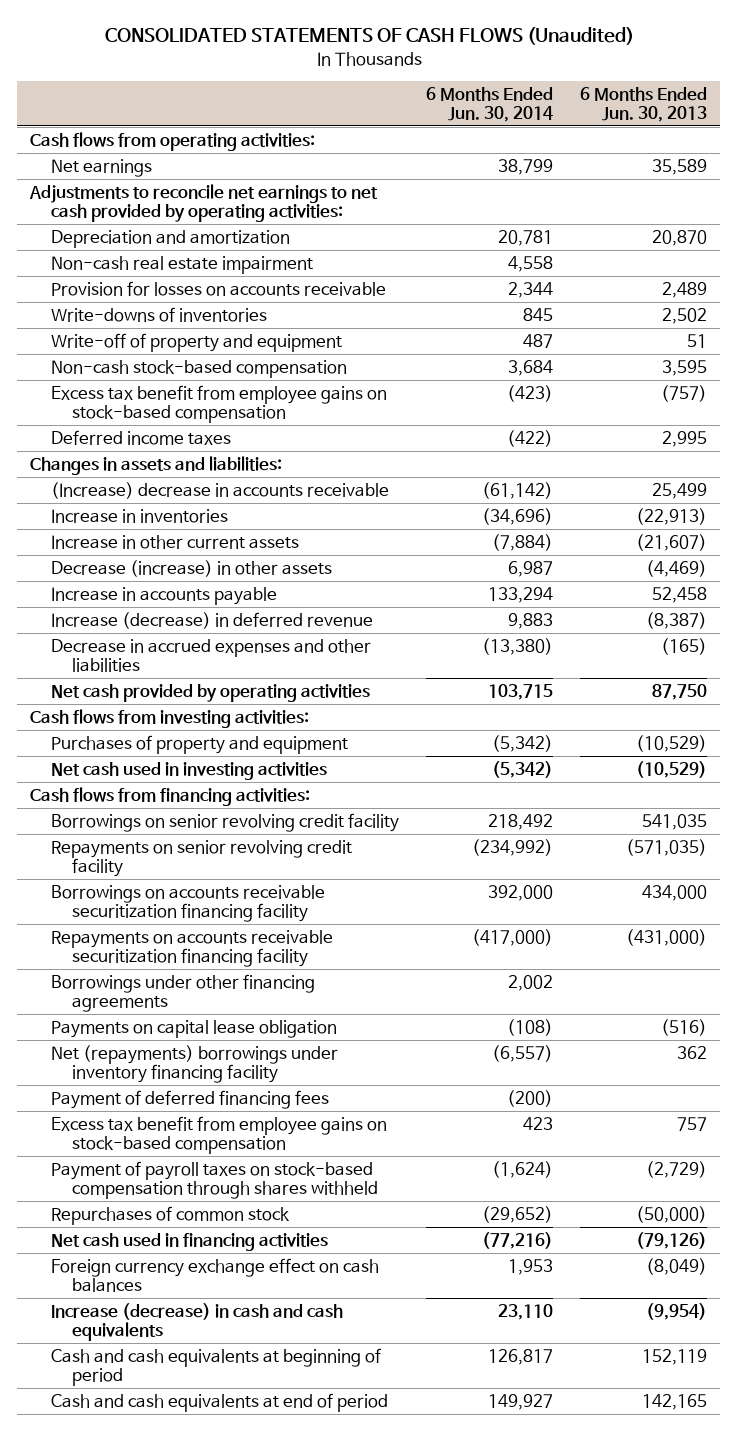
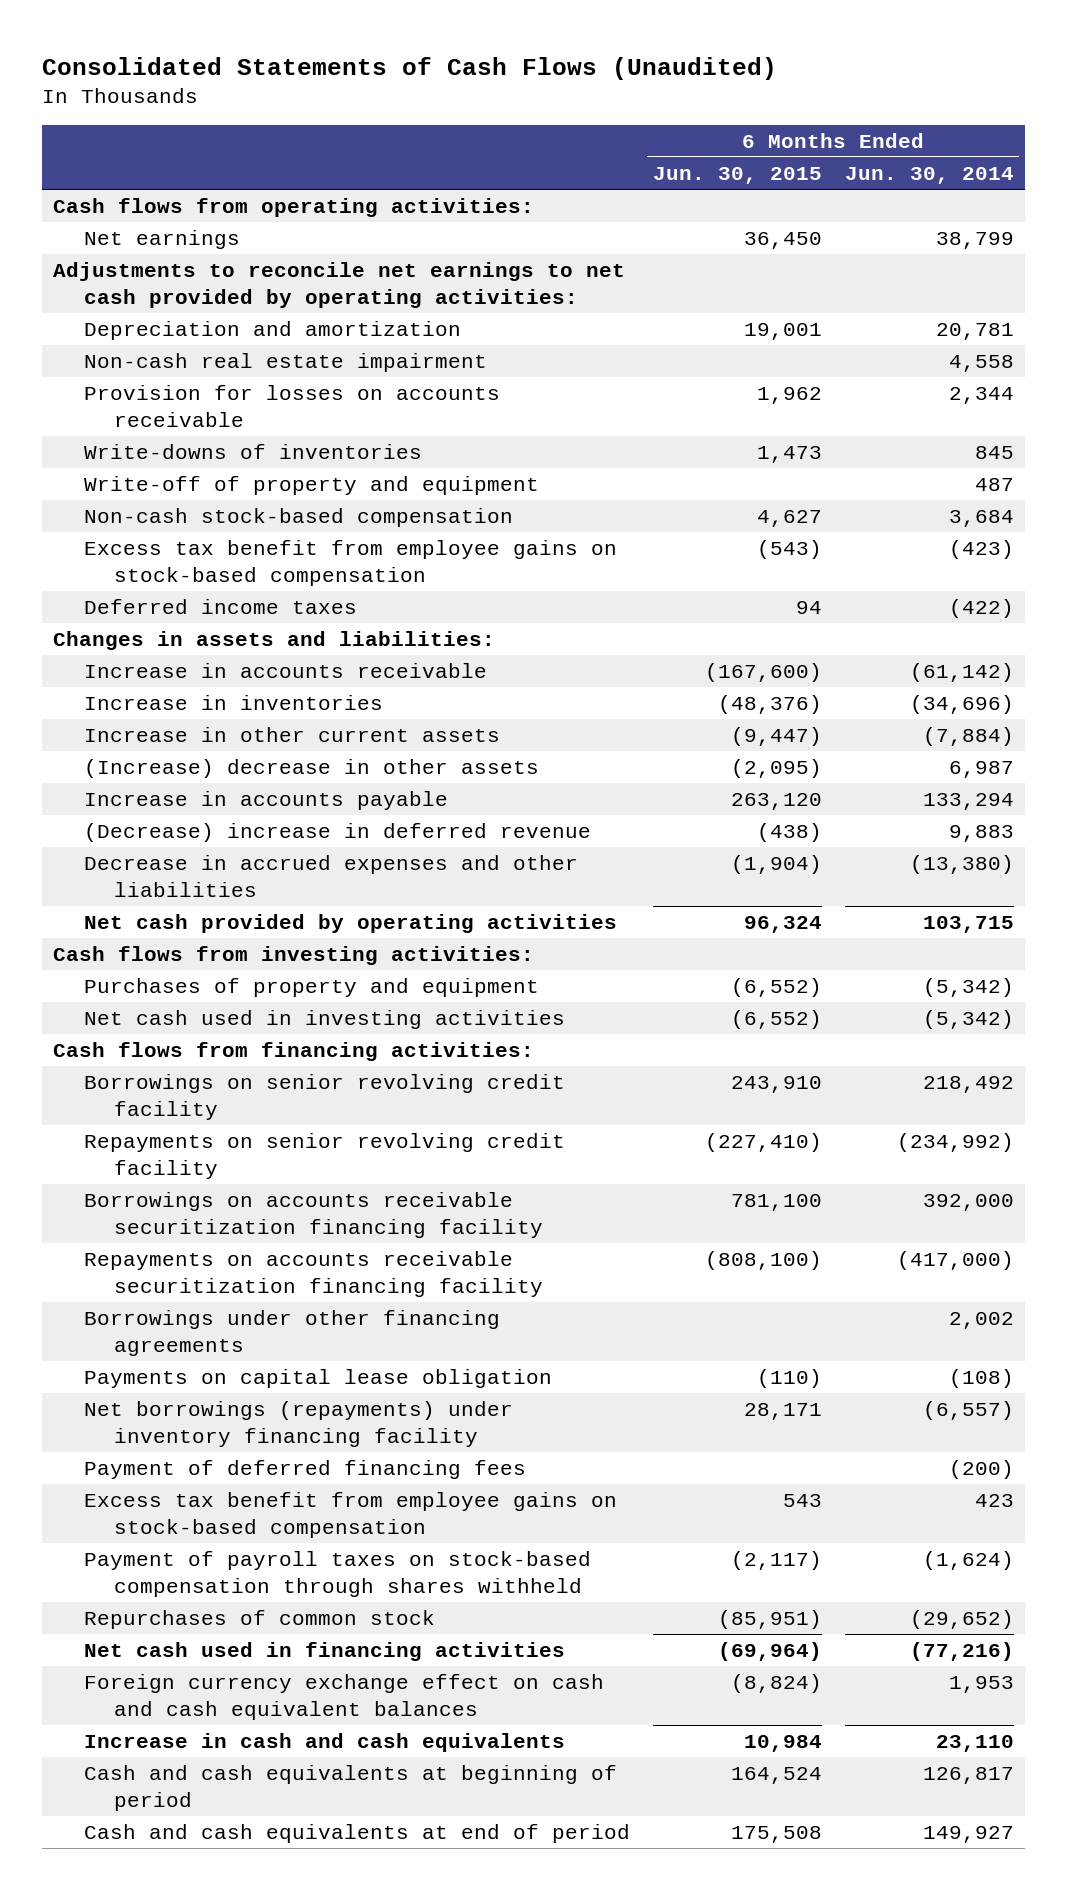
- CONSOLIDATED STATEMENTS OF CASH FLOWS (Unaudited)
+ Consolidated Statements of Cash Flows (Unaudited)
- | 6 Months Ended Jun. 30, 2014 | 6 Months Ended Jun. 30, 2013
+ | 6 Months Ended Jun. 30, 2015 | 6 Months Ended Jun. 30, 2014
- (Increase) decrease in accounts receivable | (61,142) | 25,499
+ Increase in accounts receivable | (167,600) | (61,142)
- Decrease (increase) in other assets | 6,987 | (4,469)
+ (Increase) decrease in other assets | (2,095) | 6,987
- Increase (decrease) in deferred revenue | 9,883 | (8,387)
+ (Decrease) increase in deferred revenue | (438) | 9,883
- Net (repayments) borrowings under inventory financing facility | (6,557) | 362
+ Net borrowings (repayments) under inventory financing facility | 28,171 | (6,557)
- Foreign currency exchange effect on cash balances | 1,953 | (8,049)
- Increase (decrease) in cash and cash equivalents | 23,110 | (9,954)
+ Foreign currency exchange effect on cash and cash equivalent balances | (8,824) | 1,953
+ Increase in cash and cash equivalents | 10,984 | 23,110

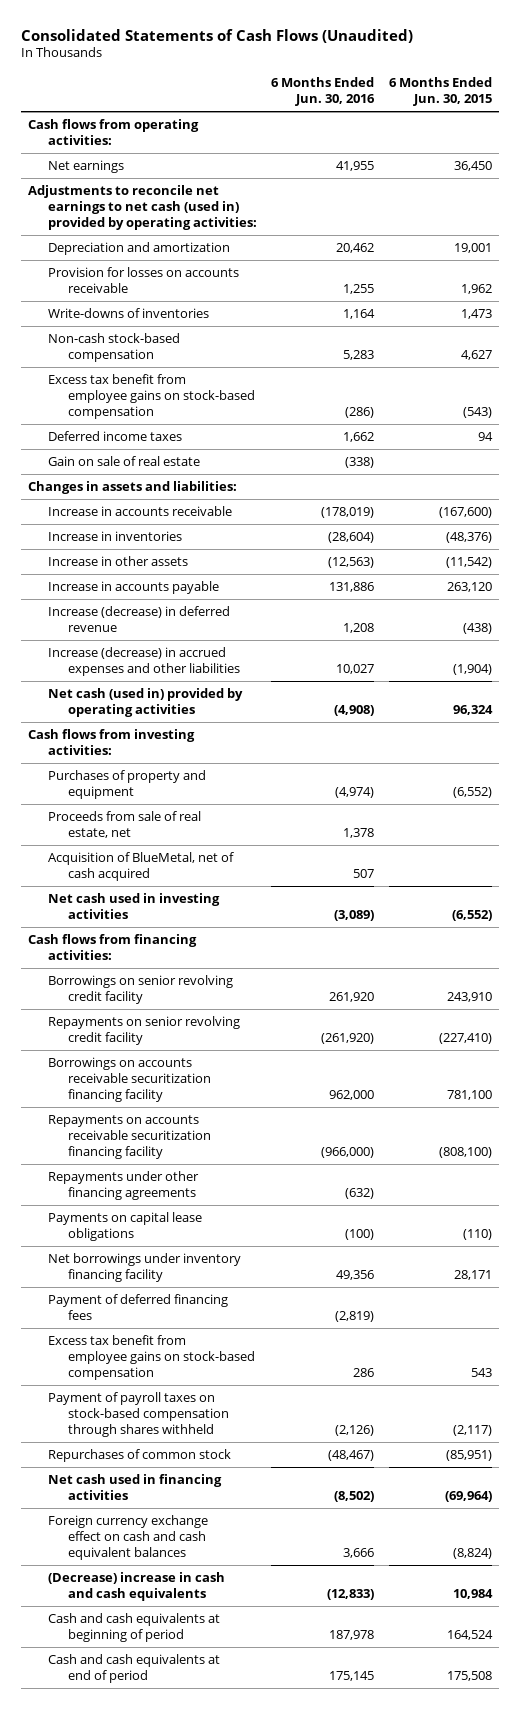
- | 6 Months Ended Jun. 30, 2015 | 6 Months Ended Jun. 30, 2014
+ | 6 Months Ended Jun. 30, 2016 | 6 Months Ended Jun. 30, 2015
- Adjustments to reconcile net earnings to net cash provided by operating activities:
+ Adjustments to reconcile net earnings to net cash (used in) provided by operating activities:
- Non-cash real estate impairment | | 4,558
- Write-off of property and equipment | | 487
+ Gain on sale of real estate | (338) |
- Increase in other current assets | (9,447) | (7,884)
- (Increase) decrease in other assets | (2,095) | 6,987
+ Increase in other assets | (12,563) | (11,542)
- (Decrease) increase in deferred revenue | (438) | 9,883
- Decrease in accrued expenses and other liabilities | (1,904) | (13,380)
- Net cash provided by operating activities | 96,324 | 103,715
+ Increase (decrease) in deferred revenue | 1,208 | (438)
+ Increase (decrease) in accrued expenses and other liabilities | 10,027 | (1,904)
+ Net cash (used in) provided by operating activities | (4,908) | 96,324
+ Proceeds from sale of real estate, net | 1,378 |
+ Acquisition of BlueMetal, net of cash acquired | 507 |
- Borrowings under other financing agreements | | 2,002
- Payments on capital lease obligation | (110) | (108)
- Net borrowings (repayments) under inventory financing facility | 28,171 | (6,557)
+ Repayments under other financing agreements | (632) |
+ Payments on capital lease obligations | (100) | (110)
+ Net borrowings under inventory financing facility | 49,356 | 28,171
- Increase in cash and cash equivalents | 10,984 | 23,110
+ (Decrease) increase in cash and cash equivalents | (12,833) | 10,984

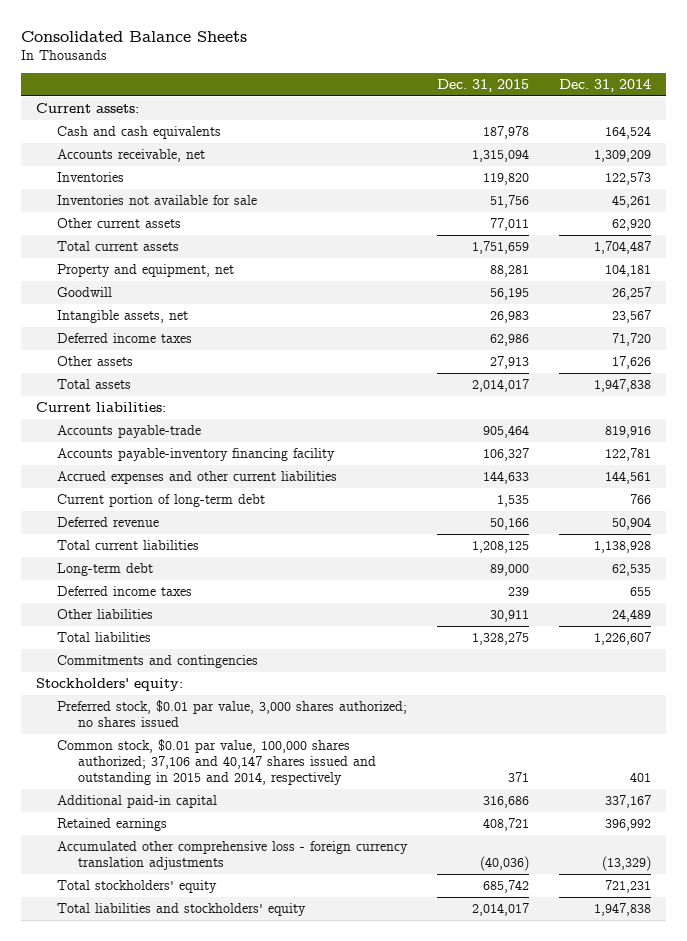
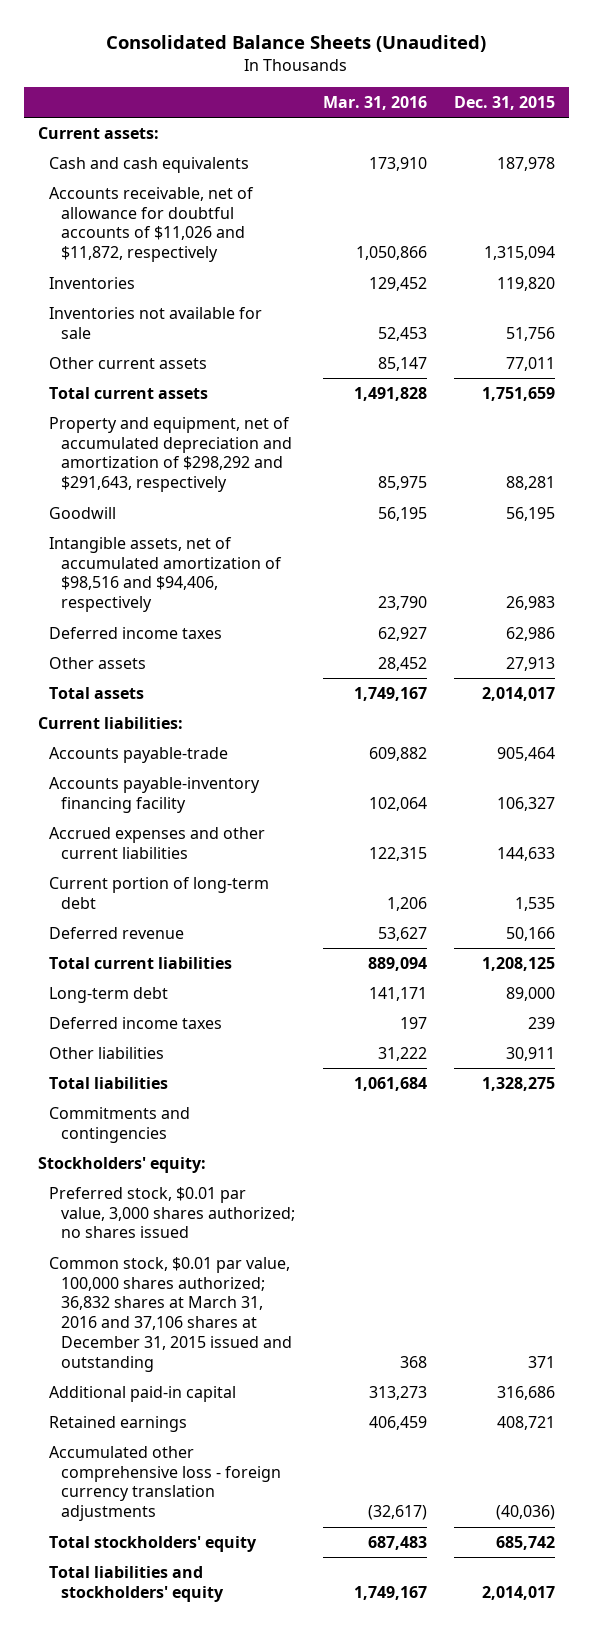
- Consolidated Balance Sheets
+ Consolidated Balance Sheets (Unaudited)
- | Dec. 31, 2015 | Dec. 31, 2014
+ | Mar. 31, 2016 | Dec. 31, 2015
- Accounts receivable, net | 1,315,094 | 1,309,209
+ Accounts receivable, net of allowance for doubtful accounts of $11,026 and $11,872, respectively | 1,050,866 | 1,315,094
- Property and equipment, net | 88,281 | 104,181
+ Property and equipment, net of accumulated depreciation and amortization of $298,292 and $291,643, respectively | 85,975 | 88,281
- Intangible assets, net | 26,983 | 23,567
+ Intangible assets, net of accumulated amortization of $98,516 and $94,406, respectively | 23,790 | 26,983
- Common stock, $0.01 par value, 100,000 shares authorized; 37,106 and 40,147 shares issued and outstanding in 2015 and 2014, respectively | 371 | 401
+ Common stock, $0.01 par value, 100,000 shares authorized; 36,832 shares at March 31, 2016 and 37,106 shares at December 31, 2015 issued and outstanding | 368 | 371

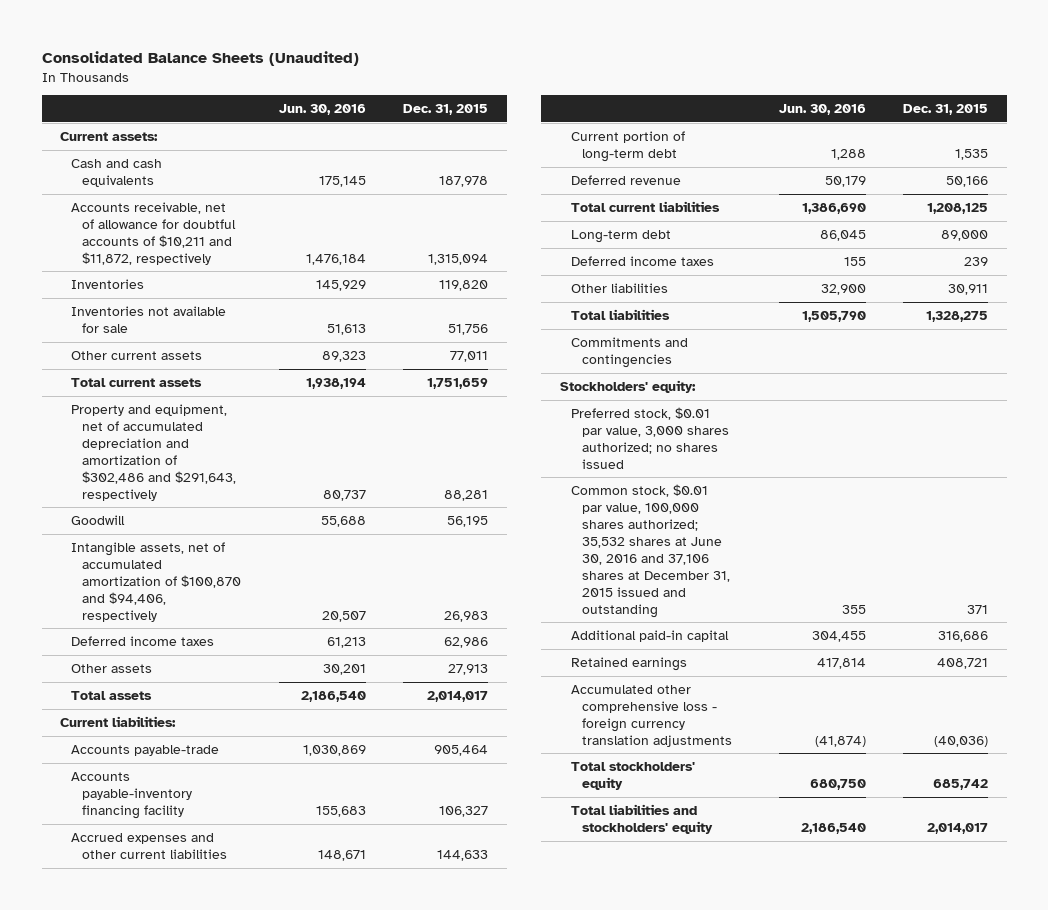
- | Mar. 31, 2016 | Dec. 31, 2015
+ | Jun. 30, 2016 | Dec. 31, 2015
- Accounts receivable, net of allowance for doubtful accounts of $11,026 and $11,872, respectively | 1,050,866 | 1,315,094
+ Accounts receivable, net of allowance for doubtful accounts of $10,211 and $11,872, respectively | 1,476,184 | 1,315,094
- Property and equipment, net of accumulated depreciation and amortization of $298,292 and $291,643, respectively | 85,975 | 88,281
+ Property and equipment, net of accumulated depreciation and amortization of $302,486 and $291,643, respectively | 80,737 | 88,281
- Intangible assets, net of accumulated amortization of $98,516 and $94,406, respectively | 23,790 | 26,983
+ Intangible assets, net of accumulated amortization of $100,870 and $94,406, respectively | 20,507 | 26,983
- Common stock, $0.01 par value, 100,000 shares authorized; 36,832 shares at March 31, 2016 and 37,106 shares at December 31, 2015 issued and outstanding | 368 | 371
+ Common stock, $0.01 par value, 100,000 shares authorized; 35,532 shares at June 30, 2016 and 37,106 shares at December 31, 2015 issued and outstanding | 355 | 371

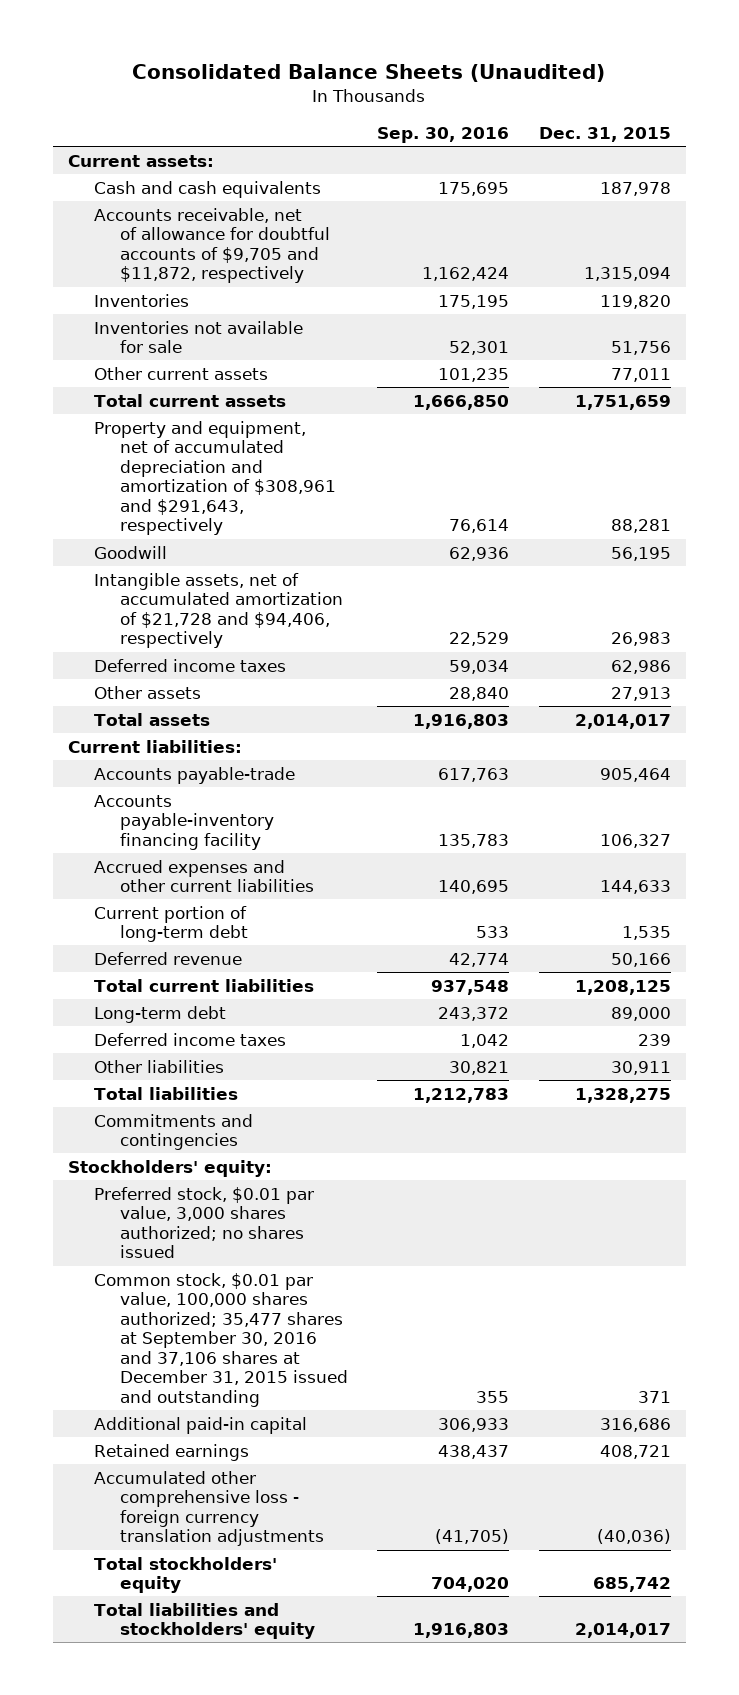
- | Jun. 30, 2016 | Dec. 31, 2015
+ | Sep. 30, 2016 | Dec. 31, 2015
- Accounts receivable, net of allowance for doubtful accounts of $10,211 and $11,872, respectively | 1,476,184 | 1,315,094
+ Accounts receivable, net of allowance for doubtful accounts of $9,705 and $11,872, respectively | 1,162,424 | 1,315,094
- Property and equipment, net of accumulated depreciation and amortization of $302,486 and $291,643, respectively | 80,737 | 88,281
+ Property and equipment, net of accumulated depreciation and amortization of $308,961 and $291,643, respectively | 76,614 | 88,281
- Intangible assets, net of accumulated amortization of $100,870 and $94,406, respectively | 20,507 | 26,983
+ Intangible assets, net of accumulated amortization of $21,728 and $94,406, respectively | 22,529 | 26,983
- Common stock, $0.01 par value, 100,000 shares authorized; 35,532 shares at June 30, 2016 and 37,106 shares at December 31, 2015 issued and outstanding | 355 | 371
+ Common stock, $0.01 par value, 100,000 shares authorized; 35,477 shares at September 30, 2016 and 37,106 shares at December 31, 2015 issued and outstanding | 355 | 371

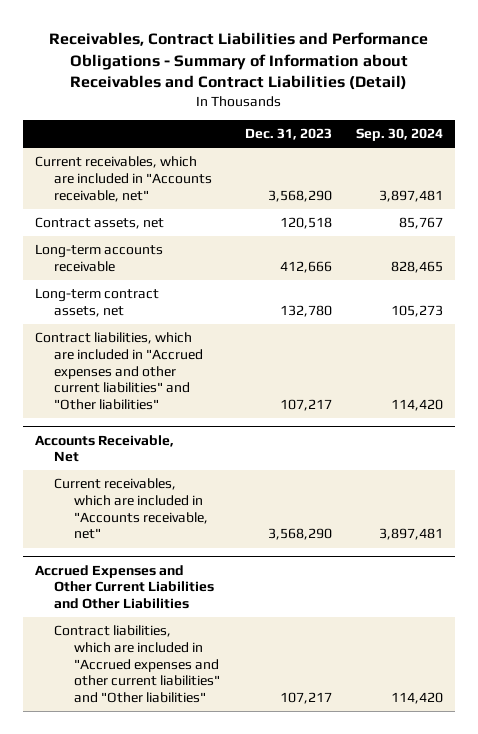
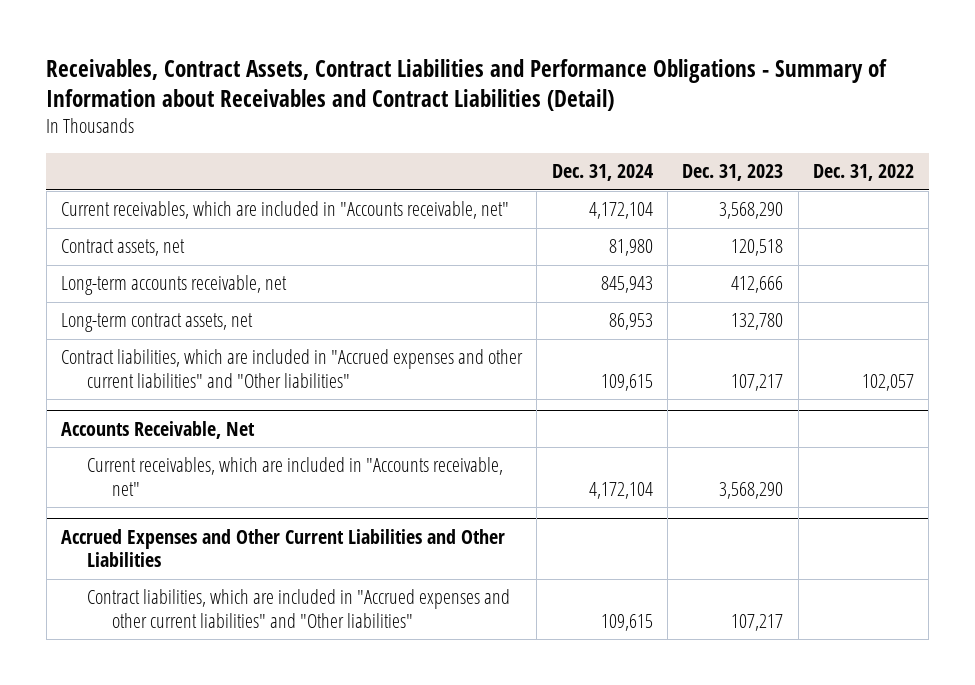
- Receivables, Contract Liabilities and Performance Obligations - Summary of Information about Receivables and Contract Liabilities (Detail)
+ Receivables, Contract Assets, Contract Liabilities and Performance Obligations - Summary of Information about Receivables and Contract Liabilities (Detail)
- | Dec. 31, 2023 | Sep. 30, 2024
+ | Dec. 31, 2024 | Dec. 31, 2023 | Dec. 31, 2022
- Long-term accounts receivable | 412,666 | 828,465
+ Long-term accounts receivable, net | 845,943 | 412,666 |

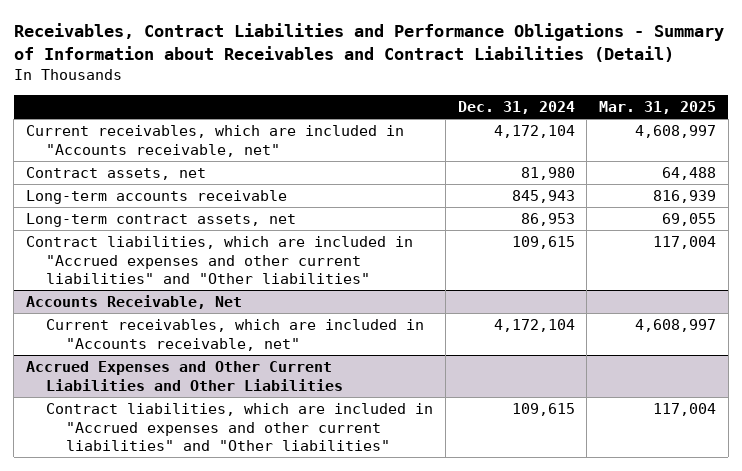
- Receivables, Contract Assets, Contract Liabilities and Performance Obligations - Summary of Information about Receivables and Contract Liabilities (Detail)
+ Receivables, Contract Liabilities and Performance Obligations - Summary of Information about Receivables and Contract Liabilities (Detail)
- | Dec. 31, 2024 | Dec. 31, 2023 | Dec. 31, 2022
+ | Dec. 31, 2024 | Mar. 31, 2025
- Long-term accounts receivable, net | 845,943 | 412,666 |
+ Long-term accounts receivable | 845,943 | 816,939

